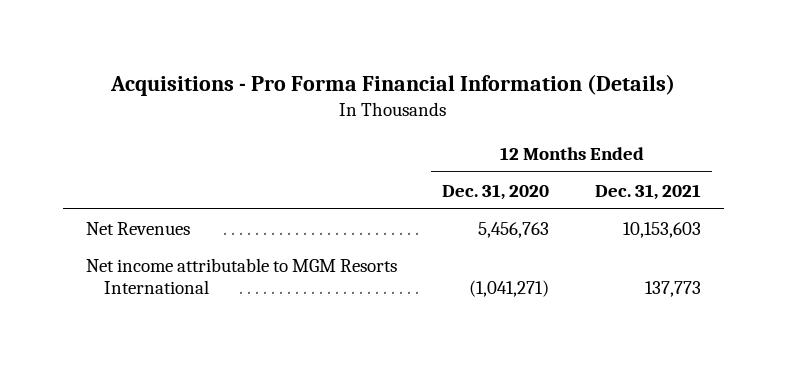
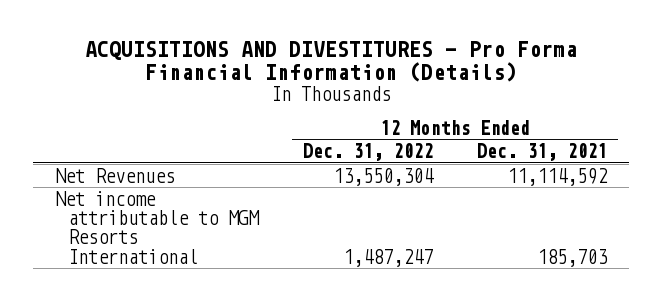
- Acquisitions - Pro Forma Financial Information (Details)
+ ACQUISITIONS AND DIVESTITURES - Pro Forma Financial Information (Details)
- | 12 Months Ended Dec. 31, 2020 | 12 Months Ended Dec. 31, 2021
+ | 12 Months Ended Dec. 31, 2022 | 12 Months Ended Dec. 31, 2021
- Net Revenues | 5,456,763 | 10,153,603
- Net income attributable to MGM Resorts International | (1,041,271) | 137,773
+ Net Revenues | 13,550,304 | 11,114,592
+ Net income attributable to MGM Resorts International | 1,487,247 | 185,703

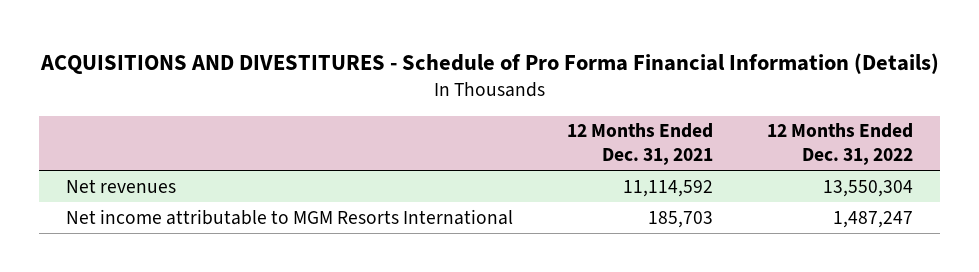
- ACQUISITIONS AND DIVESTITURES - Pro Forma Financial Information (Details)
+ ACQUISITIONS AND DIVESTITURES - Schedule of Pro Forma Financial Information (Details)
- | 12 Months Ended Dec. 31, 2022 | 12 Months Ended Dec. 31, 2021
+ | 12 Months Ended Dec. 31, 2021 | 12 Months Ended Dec. 31, 2022
- Net Revenues | 13,550,304 | 11,114,592
+ Net revenues | 11,114,592 | 13,550,304

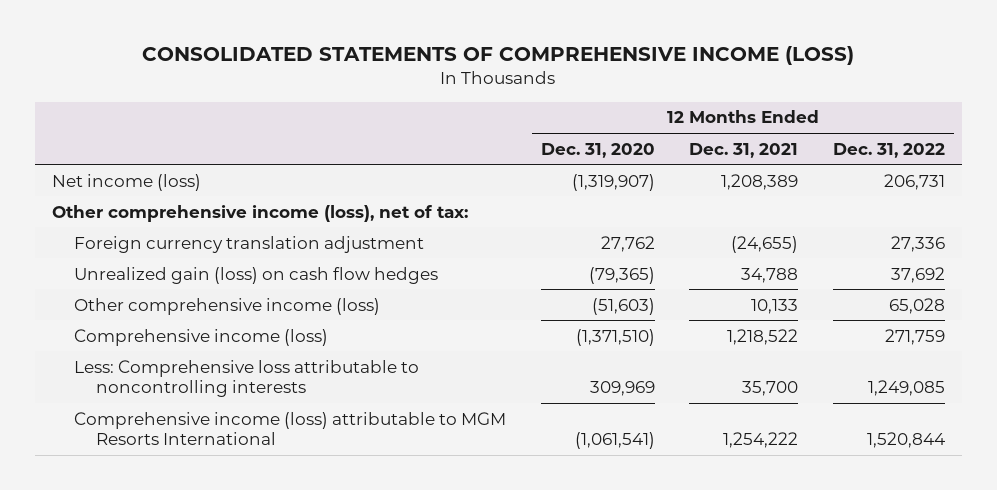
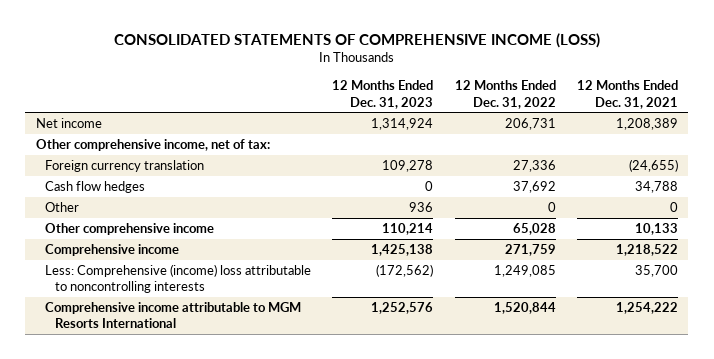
- | 12 Months Ended Dec. 31, 2020 | 12 Months Ended Dec. 31, 2021 | 12 Months Ended Dec. 31, 2022
+ | 12 Months Ended Dec. 31, 2023 | 12 Months Ended Dec. 31, 2022 | 12 Months Ended Dec. 31, 2021
- Net income (loss) | (1,319,907) | 1,208,389 | 206,731
- Other comprehensive income (loss), net of tax:
- Foreign currency translation adjustment | 27,762 | (24,655) | 27,336
- Unrealized gain (loss) on cash flow hedges | (79,365) | 34,788 | 37,692
- Other comprehensive income (loss) | (51,603) | 10,133 | 65,028
- Comprehensive income (loss) | (1,371,510) | 1,218,522 | 271,759
- Less: Comprehensive loss attributable to noncontrolling interests | 309,969 | 35,700 | 1,249,085
- Comprehensive income (loss) attributable to MGM Resorts International | (1,061,541) | 1,254,222 | 1,520,844
+ Net income | 1,314,924 | 206,731 | 1,208,389
+ Other comprehensive income, net of tax:
+ Foreign currency translation | 109,278 | 27,336 | (24,655)
+ Cash flow hedges | 0 | 37,692 | 34,788
+ Other | 936 | 0 | 0
+ Other comprehensive income | 110,214 | 65,028 | 10,133
+ Comprehensive income | 1,425,138 | 271,759 | 1,218,522
+ Less: Comprehensive (income) loss attributable to noncontrolling interests | (172,562) | 1,249,085 | 35,700
+ Comprehensive income attributable to MGM Resorts International | 1,252,576 | 1,520,844 | 1,254,222

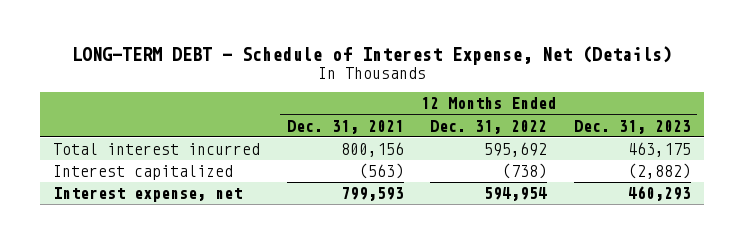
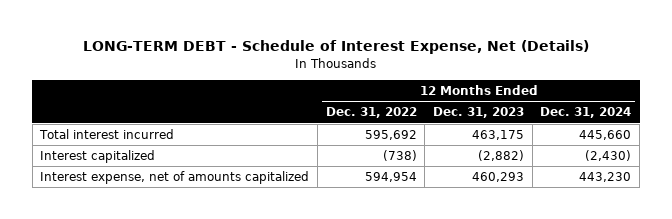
- | 12 Months Ended Dec. 31, 2021 | 12 Months Ended Dec. 31, 2022 | 12 Months Ended Dec. 31, 2023
+ | 12 Months Ended Dec. 31, 2022 | 12 Months Ended Dec. 31, 2023 | 12 Months Ended Dec. 31, 2024
- Interest expense, net | 799,593 | 594,954 | 460,293
+ Interest expense, net of amounts capitalized | 594,954 | 460,293 | 443,230

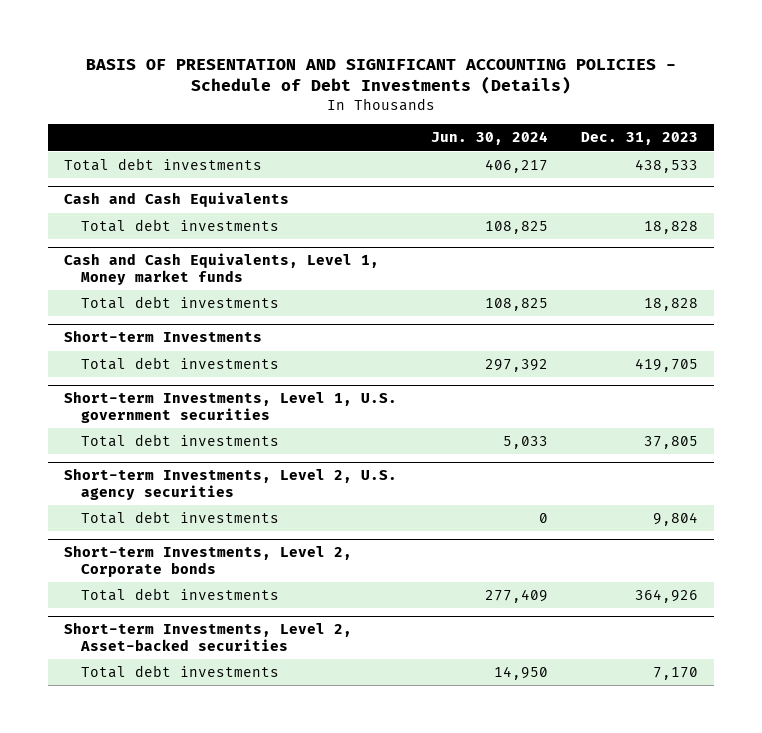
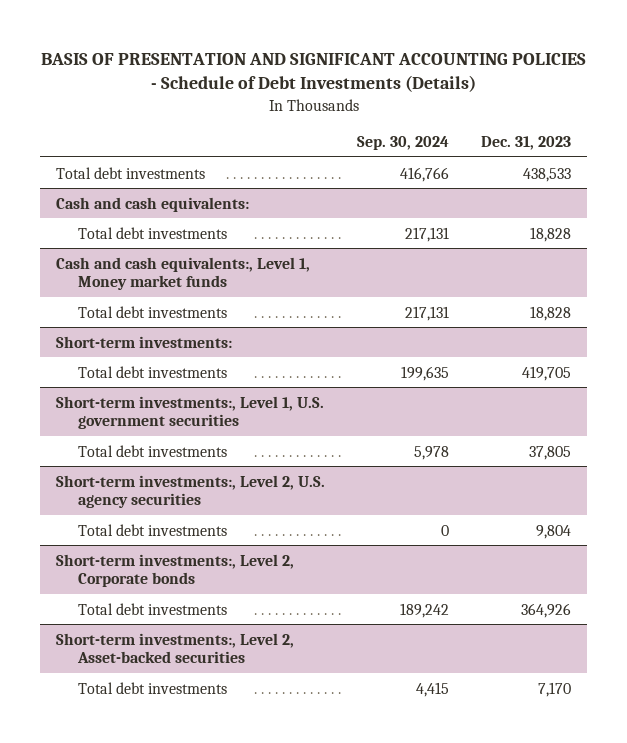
- | Jun. 30, 2024 | Dec. 31, 2023
+ | Sep. 30, 2024 | Dec. 31, 2023
- Cash and Cash Equivalents
+ Cash and cash equivalents:
- Cash and Cash Equivalents, Level 1, Money market funds
+ Cash and cash equivalents:, Level 1, Money market funds
- Short-term Investments
+ Short-term investments:
- Short-term Investments, Level 1, U.S. government securities
+ Short-term investments:, Level 1, U.S. government securities
- Short-term Investments, Level 2, U.S. agency securities
+ Short-term investments:, Level 2, U.S. agency securities
- Short-term Investments, Level 2, Corporate bonds
+ Short-term investments:, Level 2, Corporate bonds
- Short-term Investments, Level 2, Asset-backed securities
+ Short-term investments:, Level 2, Asset-backed securities

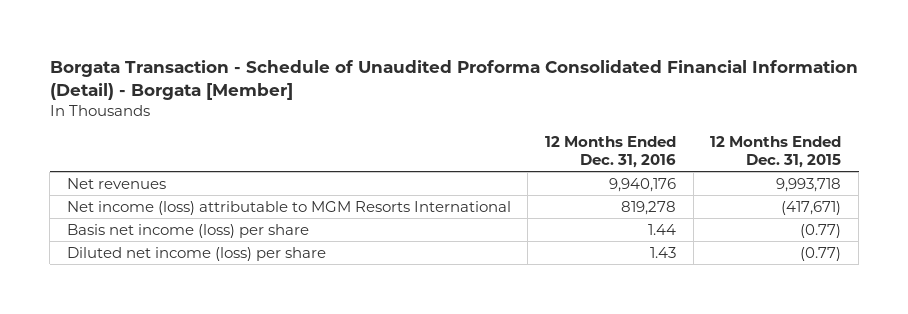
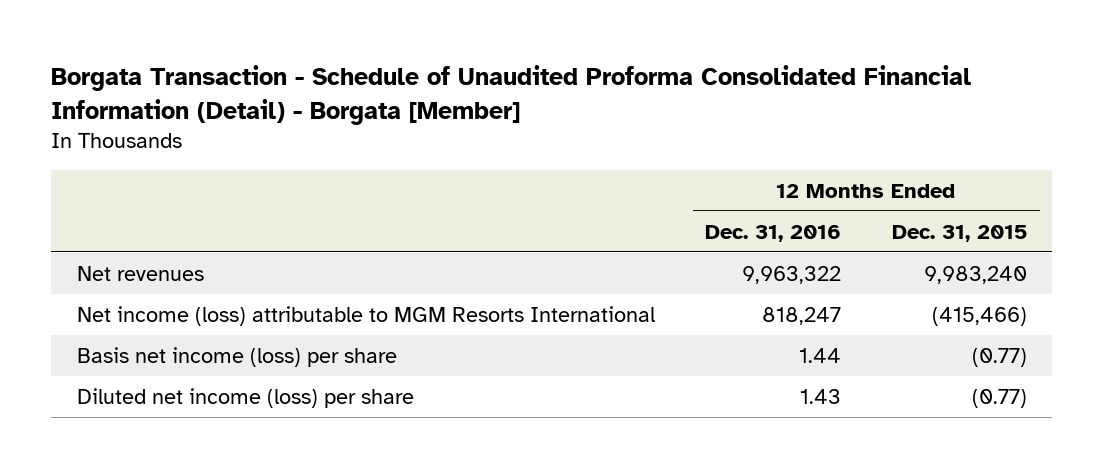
- Net revenues | 9,940,176 | 9,993,718
- Net income (loss) attributable to MGM Resorts International | 819,278 | (417,671)
+ Net revenues | 9,963,322 | 9,983,240
+ Net income (loss) attributable to MGM Resorts International | 818,247 | (415,466)

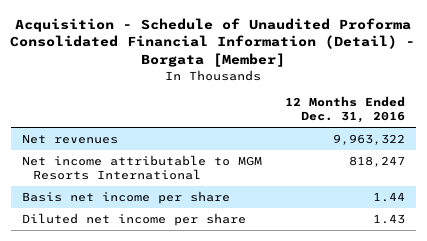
- Borgata Transaction - Schedule of Unaudited Proforma Consolidated Financial Information (Detail) - Borgata [Member]
+ Acquisition - Schedule of Unaudited Proforma Consolidated Financial Information (Detail) - Borgata [Member]
- | 12 Months Ended Dec. 31, 2016 | 12 Months Ended Dec. 31, 2015
+ | 12 Months Ended Dec. 31, 2016
- Net income (loss) attributable to MGM Resorts International | 818,247 | (415,466)
- Basis net income (loss) per share | 1.44 | (0.77)
- Diluted net income (loss) per share | 1.43 | (0.77)
+ Net income attributable to MGM Resorts International | 818,247
+ Basis net income per share | 1.44
+ Diluted net income per share | 1.43

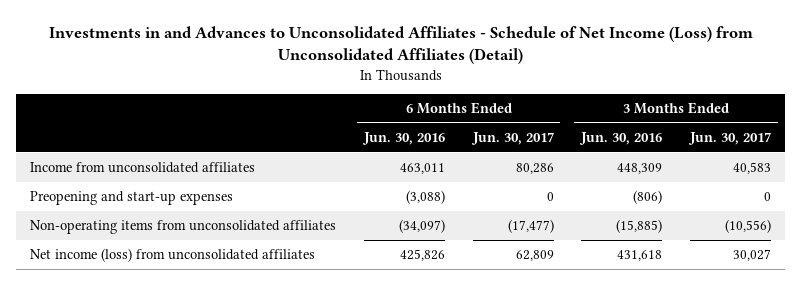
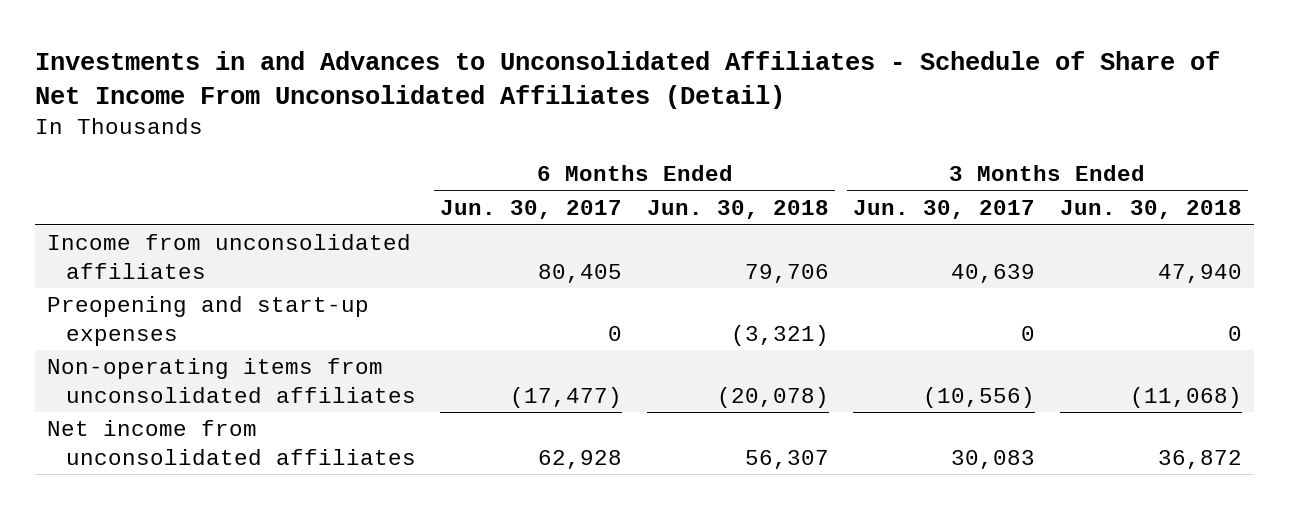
- Investments in and Advances to Unconsolidated Affiliates - Schedule of Net Income (Loss) from Unconsolidated Affiliates (Detail)
+ Investments in and Advances to Unconsolidated Affiliates - Schedule of Share of Net Income From Unconsolidated Affiliates (Detail)
- | 6 Months Ended Jun. 30, 2016 | 6 Months Ended Jun. 30, 2017 | 3 Months Ended Jun. 30, 2016 | 3 Months Ended Jun. 30, 2017
+ | 6 Months Ended Jun. 30, 2017 | 6 Months Ended Jun. 30, 2018 | 3 Months Ended Jun. 30, 2017 | 3 Months Ended Jun. 30, 2018
- Income from unconsolidated affiliates | 463,011 | 80,286 | 448,309 | 40,583
+ Income from unconsolidated affiliates | 80,405 | 79,706 | 40,639 | 47,940
- Net income (loss) from unconsolidated affiliates | 425,826 | 62,809 | 431,618 | 30,027
+ Net income from unconsolidated affiliates | 62,928 | 56,307 | 30,083 | 36,872

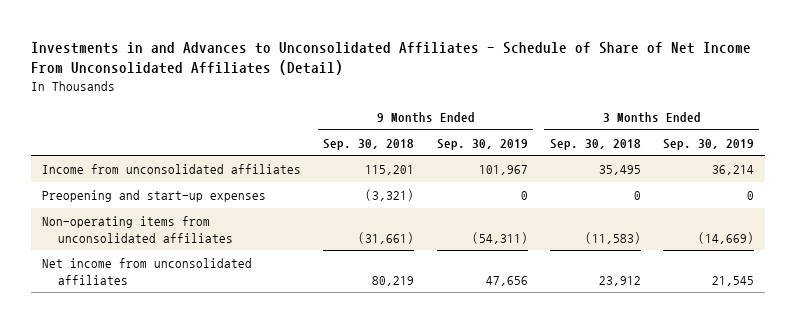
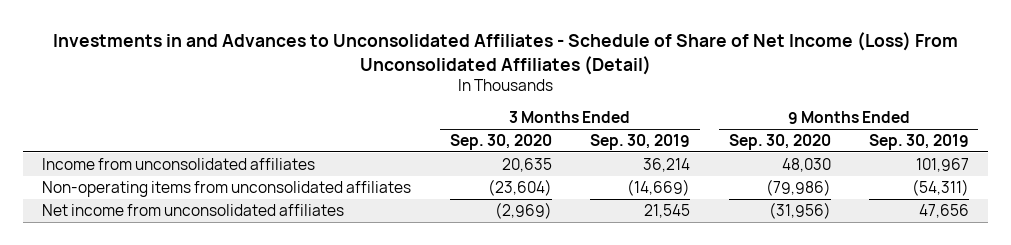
- Investments in and Advances to Unconsolidated Affiliates - Schedule of Share of Net Income From Unconsolidated Affiliates (Detail)
+ Investments in and Advances to Unconsolidated Affiliates - Schedule of Share of Net Income (Loss) From Unconsolidated Affiliates (Detail)
- | 9 Months Ended Sep. 30, 2018 | 9 Months Ended Sep. 30, 2019 | 3 Months Ended Sep. 30, 2018 | 3 Months Ended Sep. 30, 2019
+ | 3 Months Ended Sep. 30, 2020 | 3 Months Ended Sep. 30, 2019 | 9 Months Ended Sep. 30, 2020 | 9 Months Ended Sep. 30, 2019
- Preopening and start-up expenses | (3,321) | 0 | 0 | 0

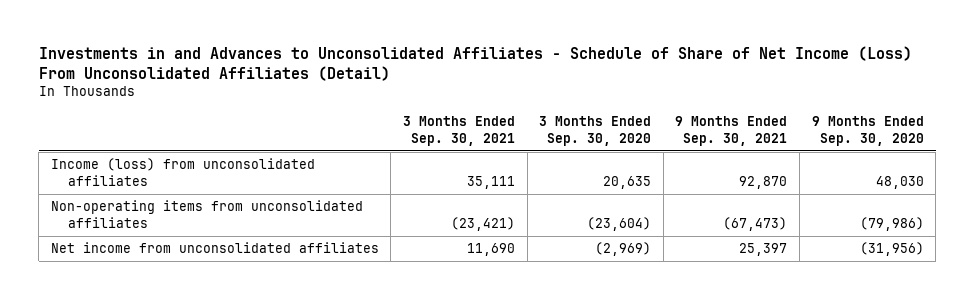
- | 3 Months Ended Sep. 30, 2020 | 3 Months Ended Sep. 30, 2019 | 9 Months Ended Sep. 30, 2020 | 9 Months Ended Sep. 30, 2019
+ | 3 Months Ended Sep. 30, 2021 | 3 Months Ended Sep. 30, 2020 | 9 Months Ended Sep. 30, 2021 | 9 Months Ended Sep. 30, 2020
- Income from unconsolidated affiliates | 20,635 | 36,214 | 48,030 | 101,967
+ Income (loss) from unconsolidated affiliates | 35,111 | 20,635 | 92,870 | 48,030

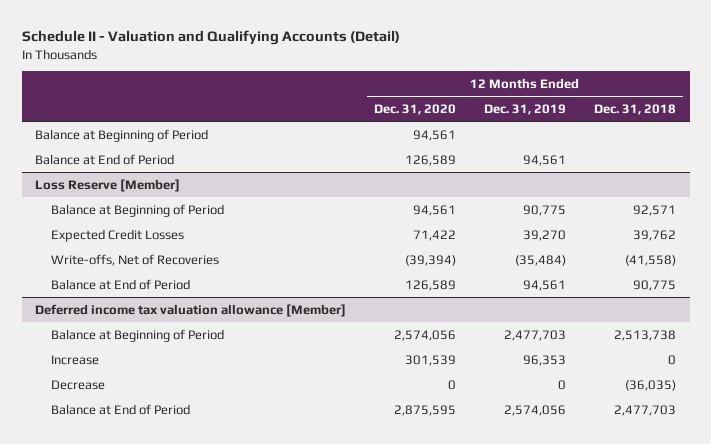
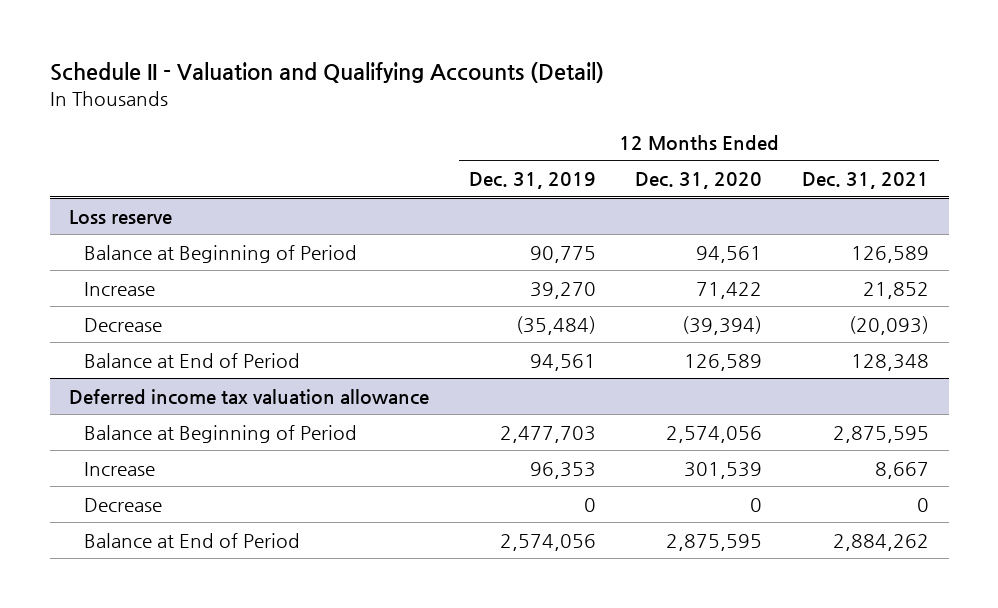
- | 12 Months Ended Dec. 31, 2020 | 12 Months Ended Dec. 31, 2019 | 12 Months Ended Dec. 31, 2018
+ | 12 Months Ended Dec. 31, 2019 | 12 Months Ended Dec. 31, 2020 | 12 Months Ended Dec. 31, 2021
- Balance at Beginning of Period | 94,561 | |
- Balance at End of Period | 126,589 | 94,561 |
- Loss Reserve [Member]
+ Loss reserve
- Expected Credit Losses | 71,422 | 39,270 | 39,762
- Write-offs, Net of Recoveries | (39,394) | (35,484) | (41,558)
+ Increase | 39,270 | 71,422 | 21,852
+ Decrease | (35,484) | (39,394) | (20,093)
- Deferred income tax valuation allowance [Member]
+ Deferred income tax valuation allowance

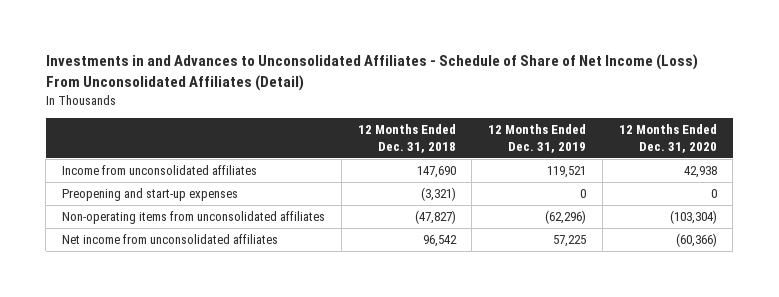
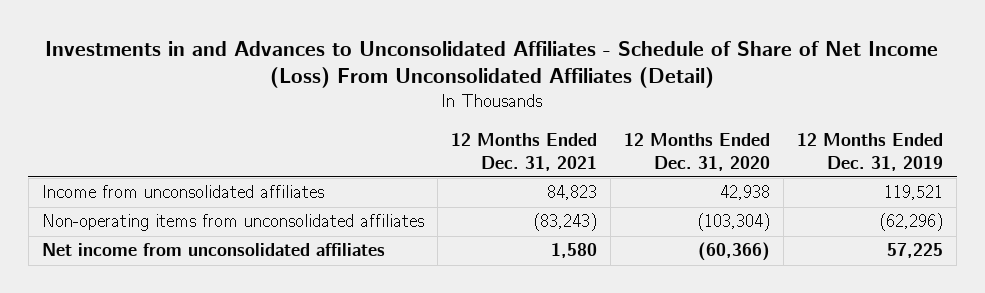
- | 12 Months Ended Dec. 31, 2018 | 12 Months Ended Dec. 31, 2019 | 12 Months Ended Dec. 31, 2020
+ | 12 Months Ended Dec. 31, 2021 | 12 Months Ended Dec. 31, 2020 | 12 Months Ended Dec. 31, 2019
- Preopening and start-up expenses | (3,321) | 0 | 0

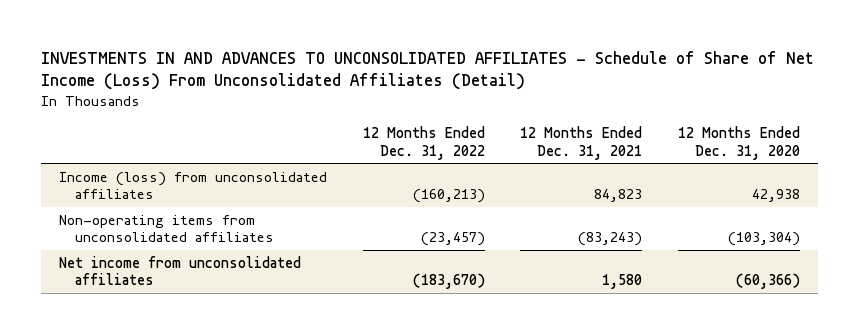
- Investments in and Advances to Unconsolidated Affiliates - Schedule of Share of Net Income (Loss) From Unconsolidated Affiliates (Detail)
+ INVESTMENTS IN AND ADVANCES TO UNCONSOLIDATED AFFILIATES - Schedule of Share of Net Income (Loss) From Unconsolidated Affiliates (Detail)
- | 12 Months Ended Dec. 31, 2021 | 12 Months Ended Dec. 31, 2020 | 12 Months Ended Dec. 31, 2019
+ | 12 Months Ended Dec. 31, 2022 | 12 Months Ended Dec. 31, 2021 | 12 Months Ended Dec. 31, 2020
- Income from unconsolidated affiliates | 84,823 | 42,938 | 119,521
+ Income (loss) from unconsolidated affiliates | (160,213) | 84,823 | 42,938

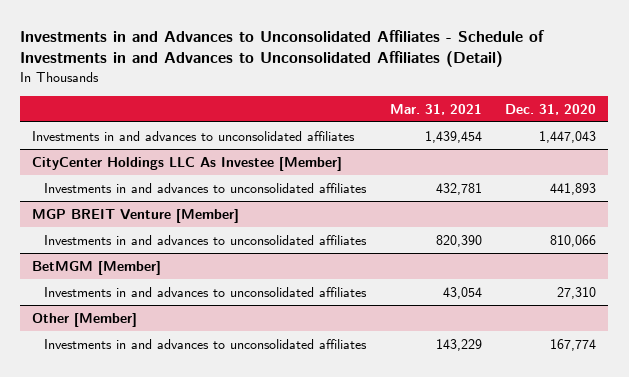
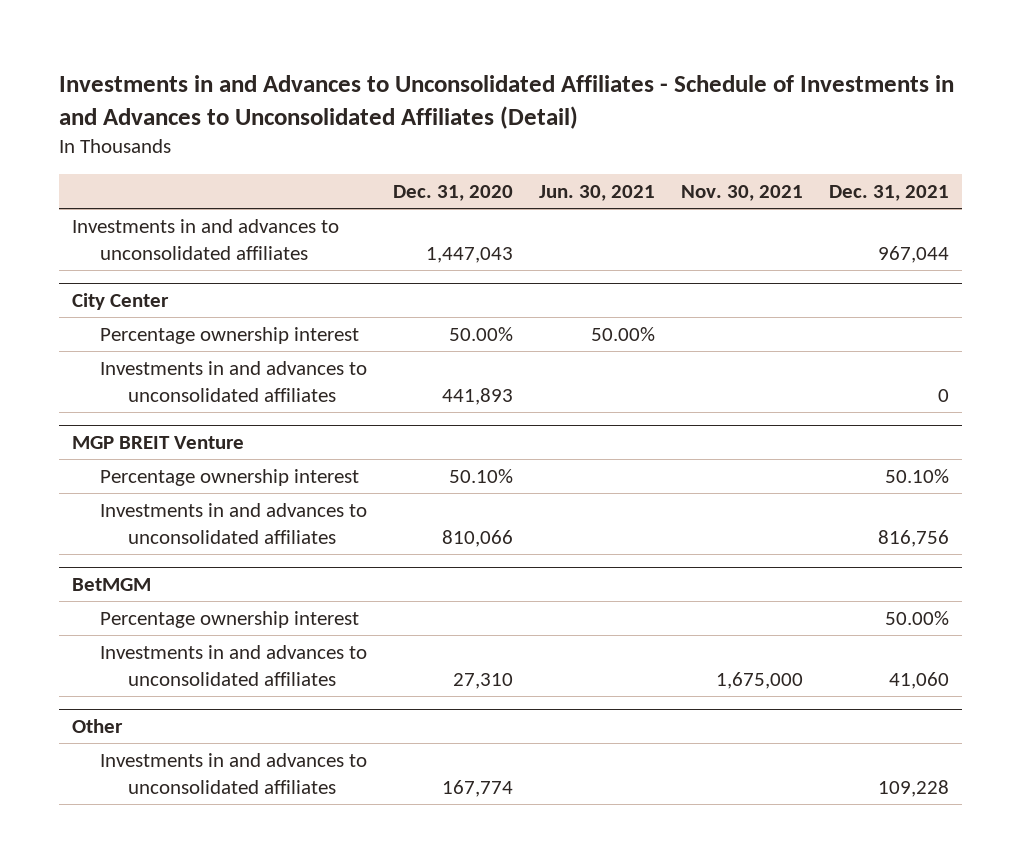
- | Mar. 31, 2021 | Dec. 31, 2020
+ | Dec. 31, 2020 | Jun. 30, 2021 | Nov. 30, 2021 | Dec. 31, 2021
- CityCenter Holdings LLC As Investee [Member]
+ City Center
+ Percentage ownership interest | 50.00% | 50.00% | |
- MGP BREIT Venture [Member]
+ MGP BREIT Venture
+ Percentage ownership interest | 50.10% | | | 50.10%
- BetMGM [Member]
+ BetMGM
+ Percentage ownership interest | | | | 50.00%
- Other [Member]
+ Other

